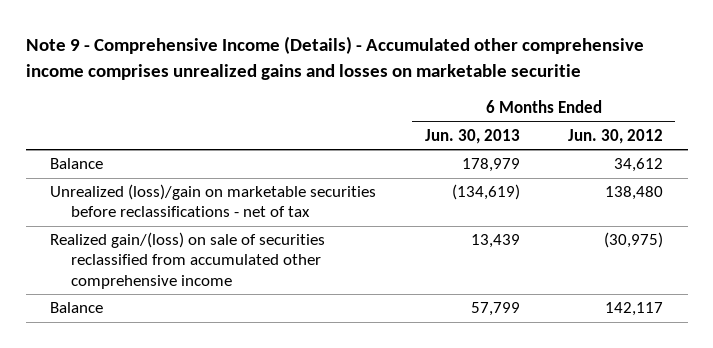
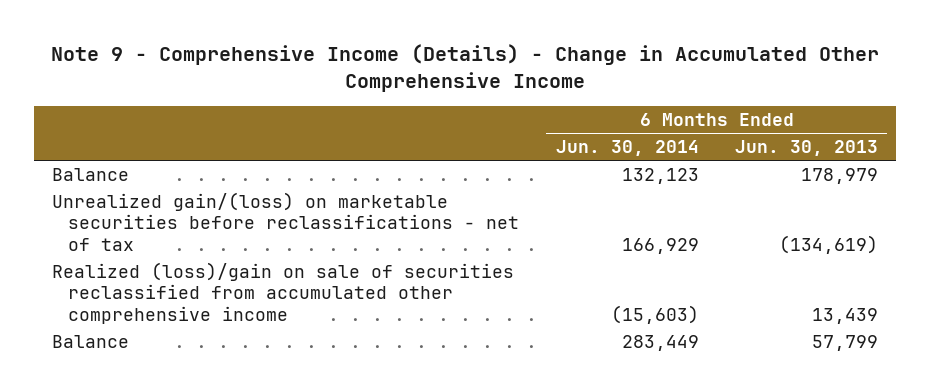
- Note 9 - Comprehensive Income (Details) - Accumulated other comprehensive income comprises unrealized gains and losses on marketable securitie
+ Note 9 - Comprehensive Income (Details) - Change in Accumulated Other Comprehensive Income
- | 6 Months Ended Jun. 30, 2013 | 6 Months Ended Jun. 30, 2012
+ | 6 Months Ended Jun. 30, 2014 | 6 Months Ended Jun. 30, 2013
- Unrealized (loss)/gain on marketable securities before reclassifications - net of tax | (134,619) | 138,480
- Realized gain/(loss) on sale of securities reclassified from accumulated other comprehensive income | 13,439 | (30,975)
+ Unrealized gain/(loss) on marketable securities before reclassifications - net of tax | 166,929 | (134,619)
+ Realized (loss)/gain on sale of securities reclassified from accumulated other comprehensive income | (15,603) | 13,439

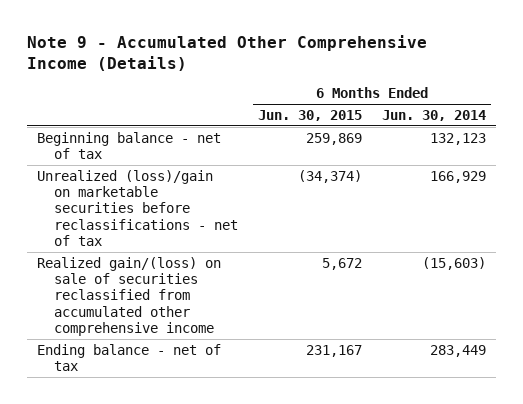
- Note 9 - Comprehensive Income (Details) - Change in Accumulated Other Comprehensive Income
+ Note 9 - Accumulated Other Comprehensive Income (Details)
- | 6 Months Ended Jun. 30, 2014 | 6 Months Ended Jun. 30, 2013
+ | 6 Months Ended Jun. 30, 2015 | 6 Months Ended Jun. 30, 2014
- Balance | 132,123 | 178,979
- Unrealized gain/(loss) on marketable securities before reclassifications - net of tax | 166,929 | (134,619)
- Realized (loss)/gain on sale of securities reclassified from accumulated other comprehensive income | (15,603) | 13,439
- Balance | 283,449 | 57,799
+ Beginning balance - net of tax | 259,869 | 132,123
+ Unrealized (loss)/gain on marketable securities before reclassifications - net of tax | (34,374) | 166,929
+ Realized gain/(loss) on sale of securities reclassified from accumulated other comprehensive income | 5,672 | (15,603)
+ Ending balance - net of tax | 231,167 | 283,449

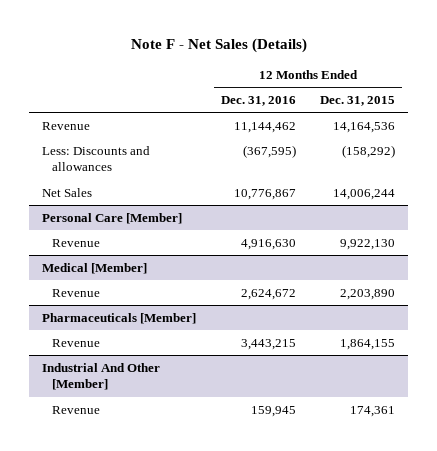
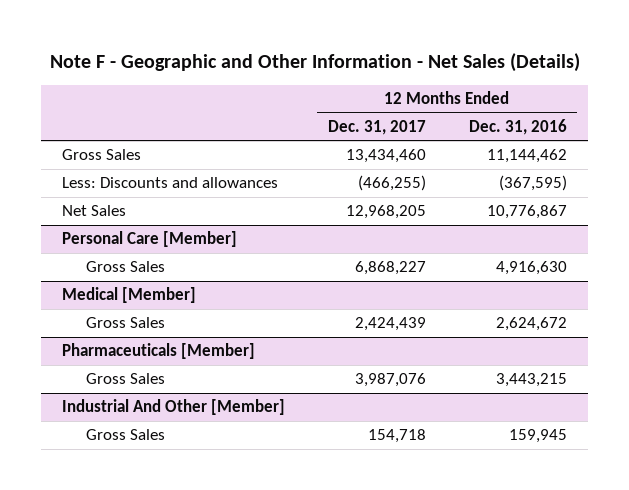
- Note F - Net Sales (Details)
+ Note F - Geographic and Other Information - Net Sales (Details)
- | 12 Months Ended Dec. 31, 2016 | 12 Months Ended Dec. 31, 2015
+ | 12 Months Ended Dec. 31, 2017 | 12 Months Ended Dec. 31, 2016
- Revenue | 11,144,462 | 14,164,536
+ Gross Sales | 13,434,460 | 11,144,462
@ Personal Care [Member]
- Revenue | 4,916,630 | 9,922,130
+ Gross Sales | 6,868,227 | 4,916,630
@ Medical [Member]
- Revenue | 2,624,672 | 2,203,890
+ Gross Sales | 2,424,439 | 2,624,672
@ Pharmaceuticals [Member]
- Revenue | 3,443,215 | 1,864,155
+ Gross Sales | 3,987,076 | 3,443,215
@ Industrial And Other [Member]
- Revenue | 159,945 | 174,361
+ Gross Sales | 154,718 | 159,945

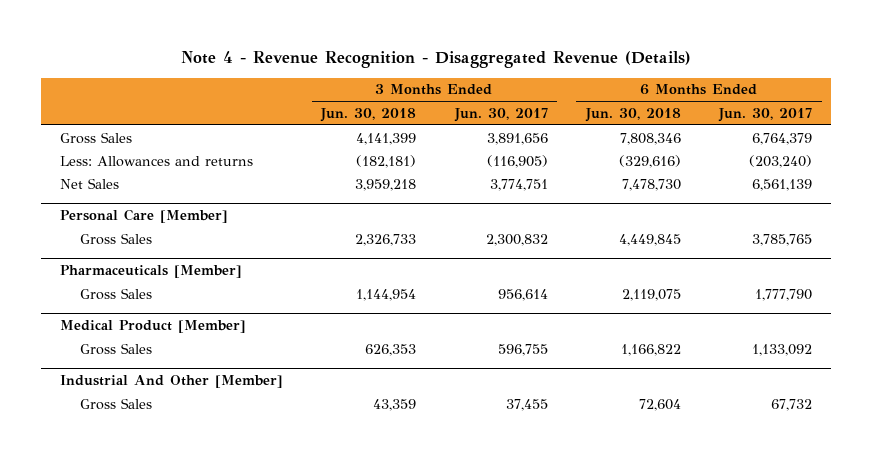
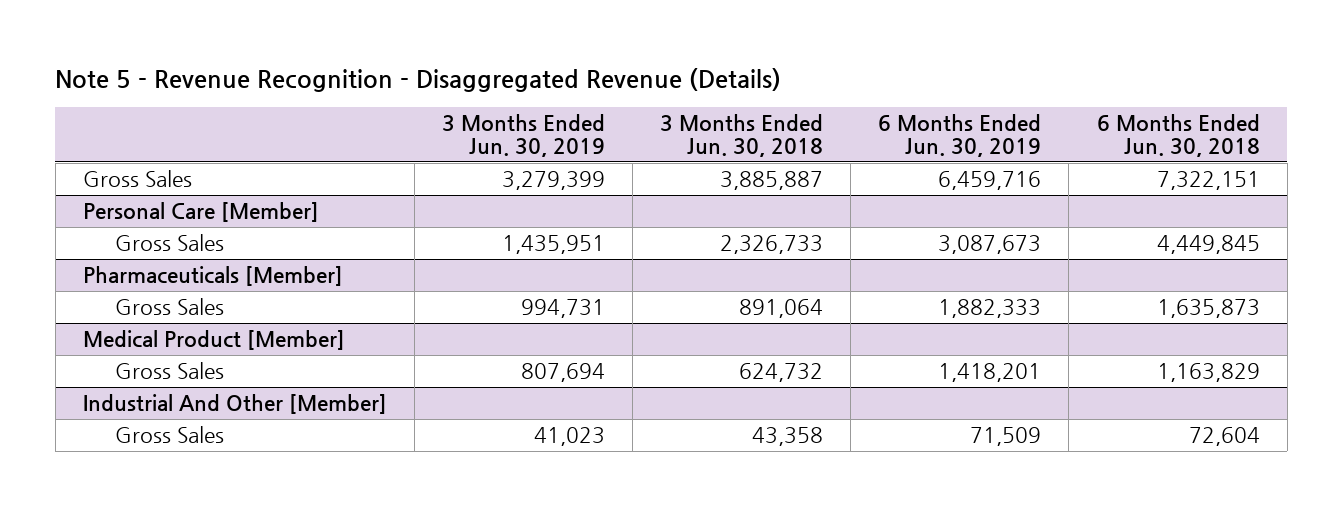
- Note 4 - Revenue Recognition - Disaggregated Revenue (Details)
+ Note 5 - Revenue Recognition - Disaggregated Revenue (Details)
- | 3 Months Ended Jun. 30, 2018 | 3 Months Ended Jun. 30, 2017 | 6 Months Ended Jun. 30, 2018 | 6 Months Ended Jun. 30, 2017
+ | 3 Months Ended Jun. 30, 2019 | 3 Months Ended Jun. 30, 2018 | 6 Months Ended Jun. 30, 2019 | 6 Months Ended Jun. 30, 2018
- Gross Sales | 4,141,399 | 3,891,656 | 7,808,346 | 6,764,379
- Less: Allowances and returns | (182,181) | (116,905) | (329,616) | (203,240)
- Net Sales | 3,959,218 | 3,774,751 | 7,478,730 | 6,561,139
+ Gross Sales | 3,279,399 | 3,885,887 | 6,459,716 | 7,322,151
@ Pharmaceuticals [Member]
- Gross Sales | 1,144,954 | 956,614 | 2,119,075 | 1,777,790
+ Gross Sales | 994,731 | 891,064 | 1,882,333 | 1,635,873
@ Medical Product [Member]
- Gross Sales | 626,353 | 596,755 | 1,166,822 | 1,133,092
+ Gross Sales | 807,694 | 624,732 | 1,418,201 | 1,163,829
@ Industrial And Other [Member]
- Gross Sales | 43,359 | 37,455 | 72,604 | 67,732
+ Gross Sales | 41,023 | 43,358 | 71,509 | 72,604

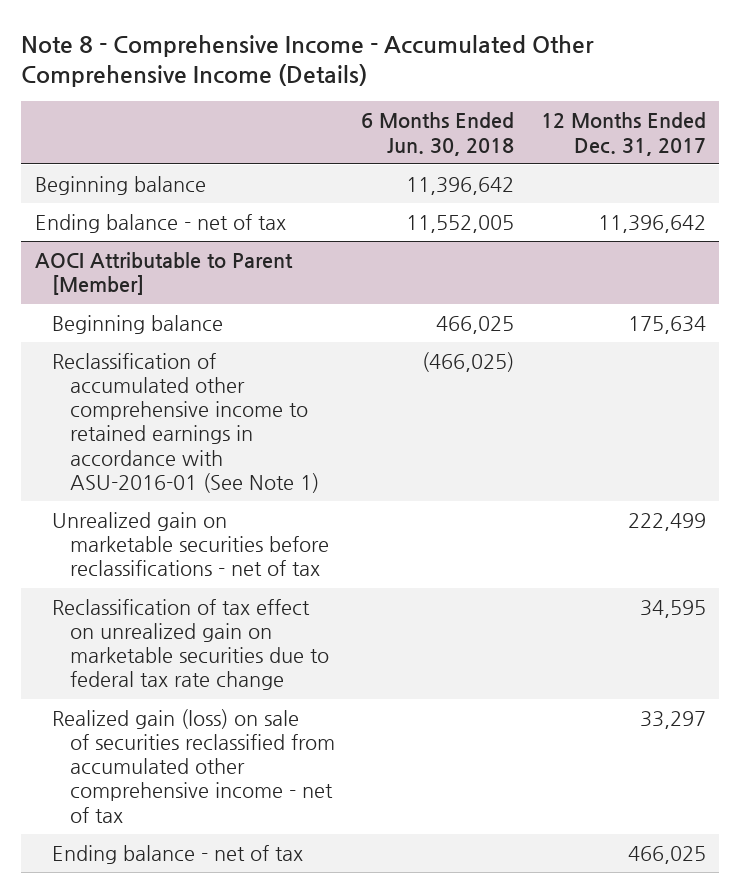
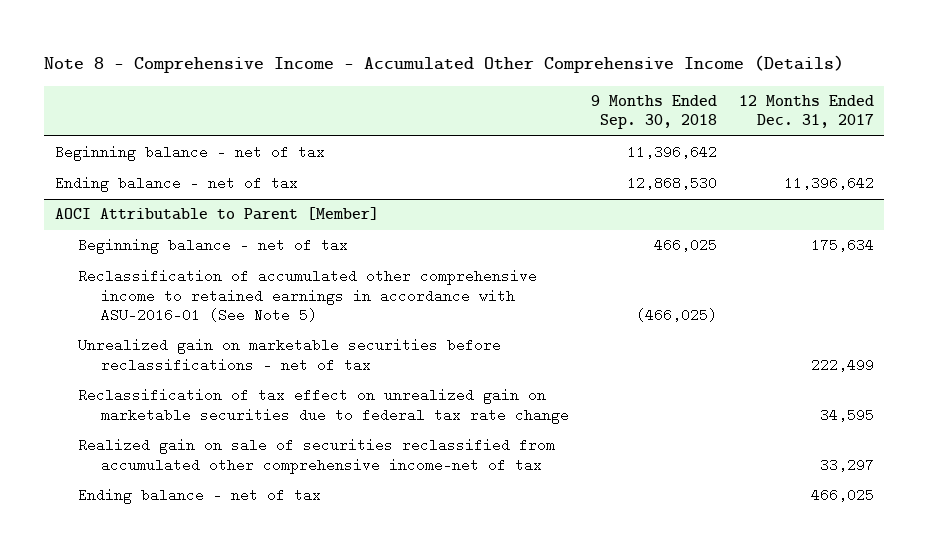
- | 6 Months Ended Jun. 30, 2018 | 12 Months Ended Dec. 31, 2017
+ | 9 Months Ended Sep. 30, 2018 | 12 Months Ended Dec. 31, 2017
- Beginning balance | 11,396,642 |
+ Beginning balance - net of tax | 11,396,642 |
@ AOCI Attributable to Parent [Member]
- Beginning balance | 466,025 | 175,634
- Reclassification of accumulated other comprehensive income to retained earnings in accordance with ASU-2016-01 (See Note 1) | (466,025) |
+ Beginning balance - net of tax | 466,025 | 175,634
+ Reclassification of accumulated other comprehensive income to retained earnings in accordance with ASU-2016-01 (See Note 5) | (466,025) |
- Realized gain (loss) on sale of securities reclassified from accumulated other comprehensive income - net of tax | | 33,297
+ Realized gain on sale of securities reclassified from accumulated other comprehensive income-net of tax | | 33,297

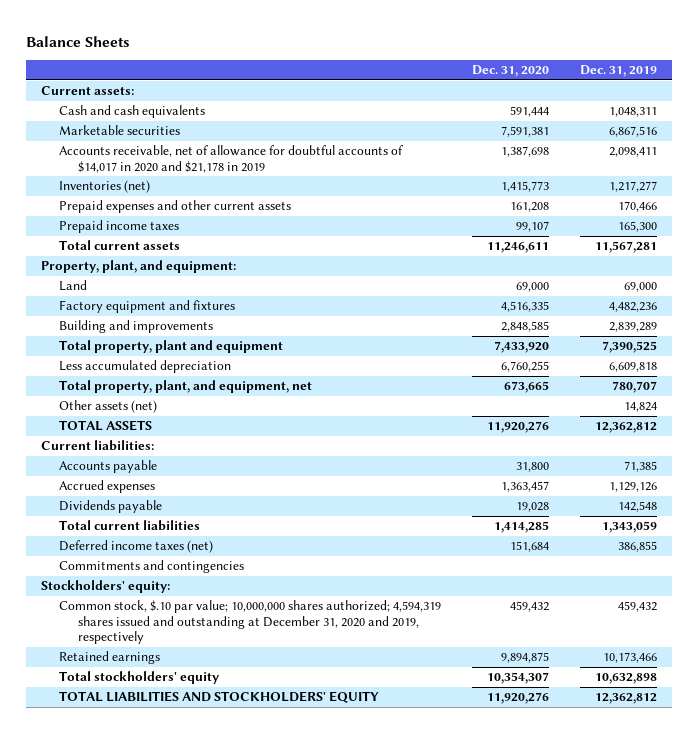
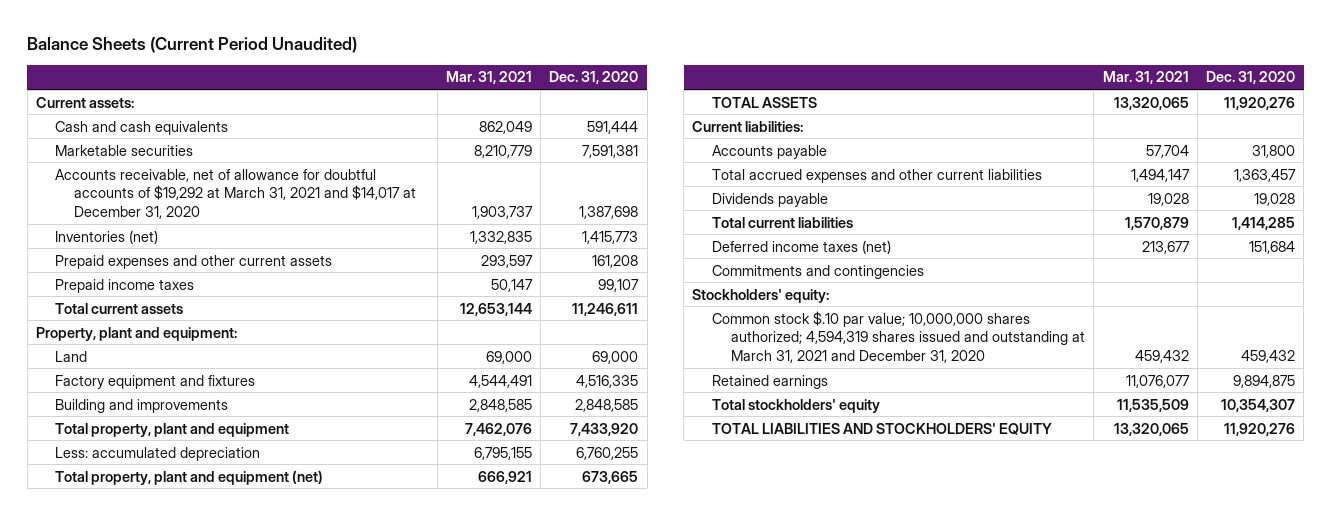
- Balance Sheets
+ Balance Sheets (Current Period Unaudited)
- | Dec. 31, 2020 | Dec. 31, 2019
+ | Mar. 31, 2021 | Dec. 31, 2020
- Accounts receivable, net of allowance for doubtful accounts of $14,017 in 2020 and $21,178 in 2019 | 1,387,698 | 2,098,411
+ Accounts receivable, net of allowance for doubtful accounts of $19,292 at March 31, 2021 and $14,017 at December 31, 2020 | 1,903,737 | 1,387,698
- Property, plant, and equipment:
+ Property, plant and equipment:
- Less accumulated depreciation | 6,760,255 | 6,609,818
- Total property, plant, and equipment, net | 673,665 | 780,707
- Other assets (net) | | 14,824
+ Less: accumulated depreciation | 6,795,155 | 6,760,255
+ Total property, plant and equipment (net) | 666,921 | 673,665
- Accrued expenses | 1,363,457 | 1,129,126
+ Total accrued expenses and other current liabilities | 1,494,147 | 1,363,457
- Common stock, $.10 par value; 10,000,000 shares authorized; 4,594,319 shares issued and outstanding at December 31, 2020 and 2019, respectively | 459,432 | 459,432
+ Common stock $.10 par value; 10,000,000 shares authorized; 4,594,319 shares issued and outstanding at March 31, 2021 and December 31, 2020 | 459,432 | 459,432

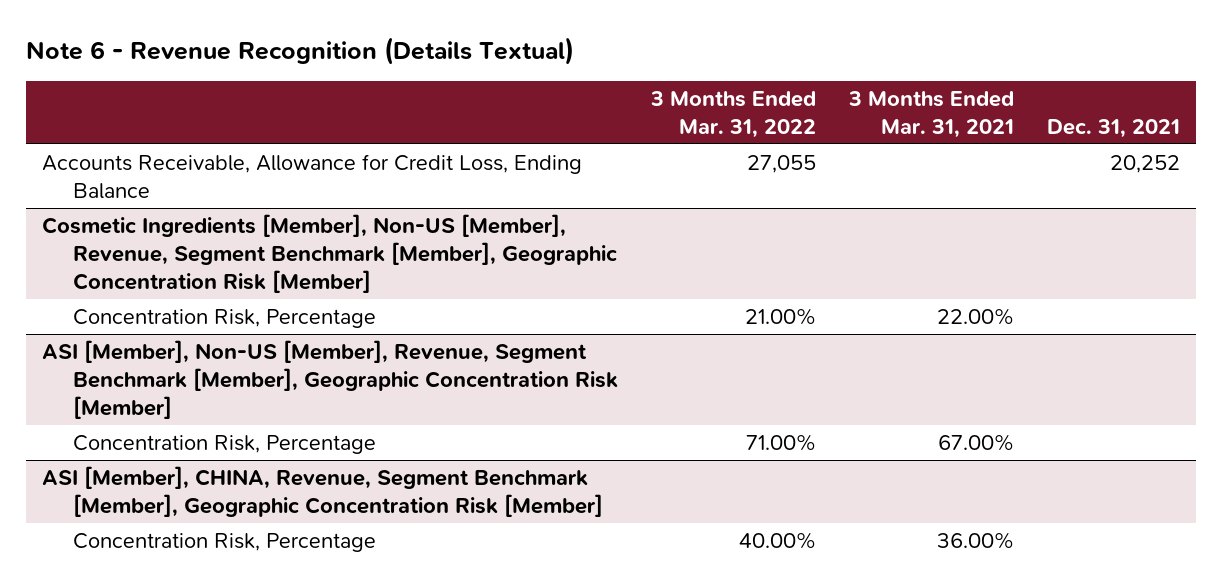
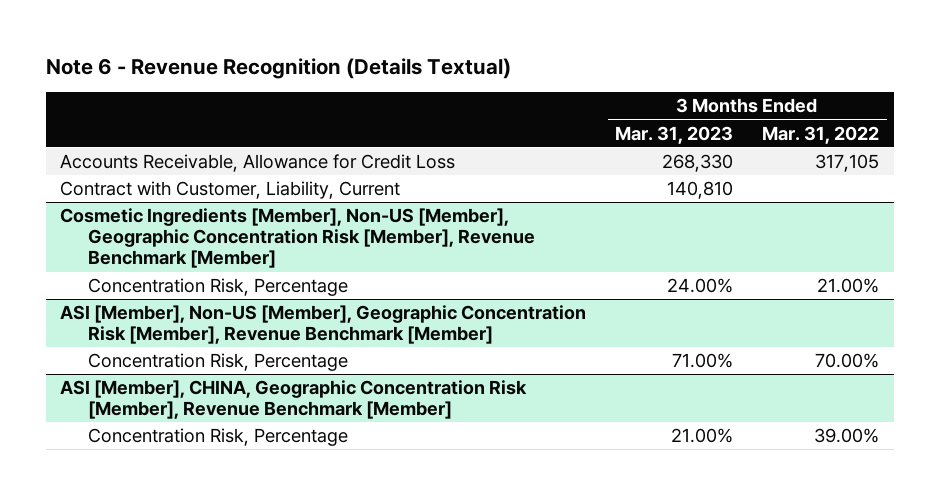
- | 3 Months Ended Mar. 31, 2022 | 3 Months Ended Mar. 31, 2021 | Dec. 31, 2021
+ | 3 Months Ended Mar. 31, 2023 | 3 Months Ended Mar. 31, 2022
- Accounts Receivable, Allowance for Credit Loss, Ending Balance | 27,055 | | 20,252
- Cosmetic Ingredients [Member], Non-US [Member], Revenue, Segment Benchmark [Member], Geographic Concentration Risk [Member]
+ Accounts Receivable, Allowance for Credit Loss | 268,330 | 317,105
+ Contract with Customer, Liability, Current | 140,810 |
+ Cosmetic Ingredients [Member], Non-US [Member], Geographic Concentration Risk [Member], Revenue Benchmark [Member]
- ASI [Member], Non-US [Member], Revenue, Segment Benchmark [Member], Geographic Concentration Risk [Member]
- Concentration Risk, Percentage | 71.00% | 67.00% |
- ASI [Member], CHINA, Revenue, Segment Benchmark [Member], Geographic Concentration Risk [Member]
- Concentration Risk, Percentage | 40.00% | 36.00% |
+ ASI [Member], Non-US [Member], Geographic Concentration Risk [Member], Revenue Benchmark [Member]
+ Concentration Risk, Percentage | 71.00% | 70.00%
+ ASI [Member], CHINA, Geographic Concentration Risk [Member], Revenue Benchmark [Member]
+ Concentration Risk, Percentage | 21.00% | 39.00%

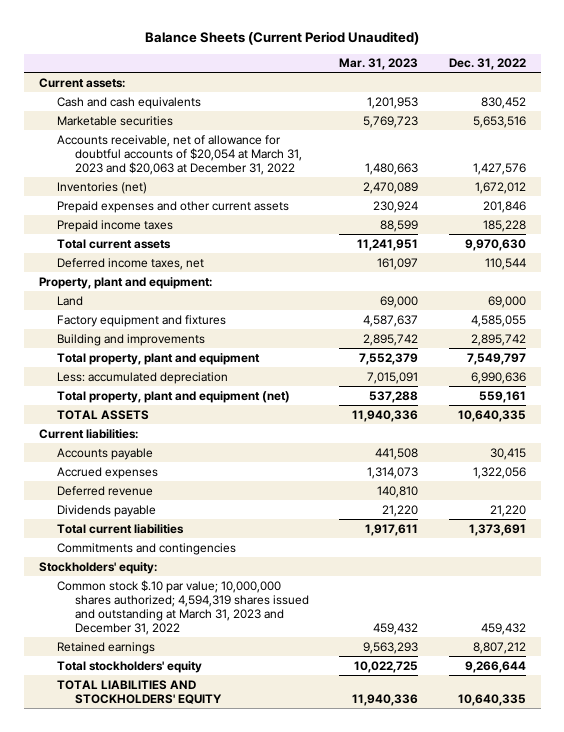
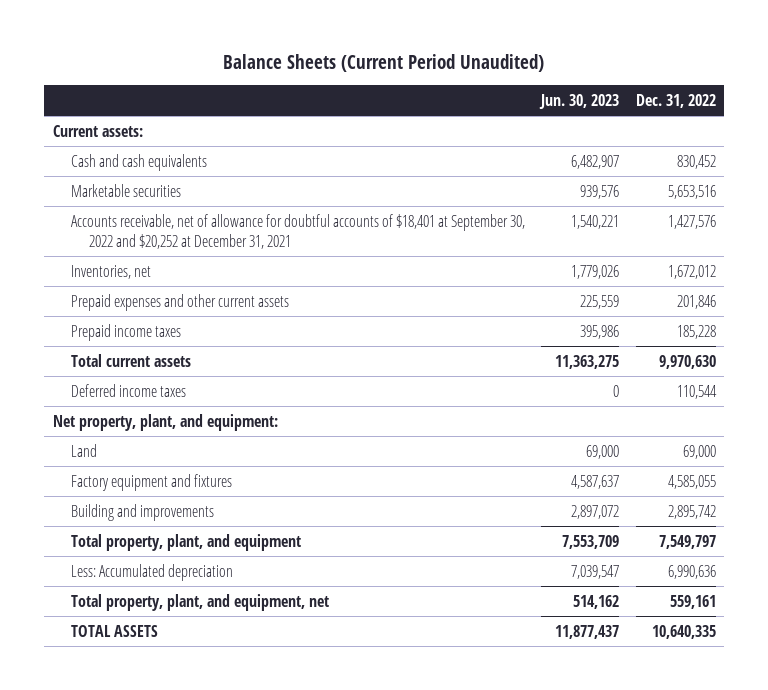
- | Mar. 31, 2023 | Dec. 31, 2022
+ | Jun. 30, 2023 | Dec. 31, 2022
- Accounts receivable, net of allowance for doubtful accounts of $20,054 at March 31, 2023 and $20,063 at December 31, 2022 | 1,480,663 | 1,427,576
- Inventories (net) | 2,470,089 | 1,672,012
+ Accounts receivable, net of allowance for doubtful accounts of $18,401 at September 30, 2022 and $20,252 at December 31, 2021 | 1,540,221 | 1,427,576
+ Inventories, net | 1,779,026 | 1,672,012
- Deferred income taxes, net | 161,097 | 110,544
- Property, plant and equipment:
+ Deferred income taxes | 0 | 110,544
+ Net property, plant, and equipment:
- Total property, plant and equipment | 7,552,379 | 7,549,797
- Less: accumulated depreciation | 7,015,091 | 6,990,636
- Total property, plant and equipment (net) | 537,288 | 559,161
+ Total property, plant, and equipment | 7,553,709 | 7,549,797
+ Less: Accumulated depreciation | 7,039,547 | 6,990,636
+ Total property, plant, and equipment, net | 514,162 | 559,161
- Current liabilities:
- Accounts payable | 441,508 | 30,415
- Accrued expenses | 1,314,073 | 1,322,056
- Deferred revenue | 140,810 |
- Dividends payable | 21,220 | 21,220
- Total current liabilities | 1,917,611 | 1,373,691
- Commitments and contingencies
- Stockholders' equity:
- Common stock $.10 par value; 10,000,000 shares authorized; 4,594,319 shares issued and outstanding at March 31, 2023 and December 31, 2022 | 459,432 | 459,432
- Retained earnings | 9,563,293 | 8,807,212
- Total stockholders' equity | 10,022,725 | 9,266,644
- TOTAL LIABILITIES AND STOCKHOLDERS' EQUITY | 11,940,336 | 10,640,335

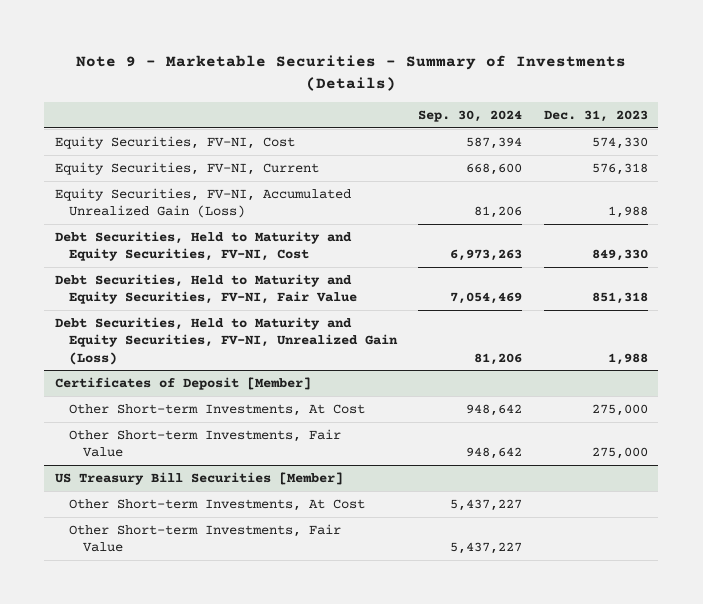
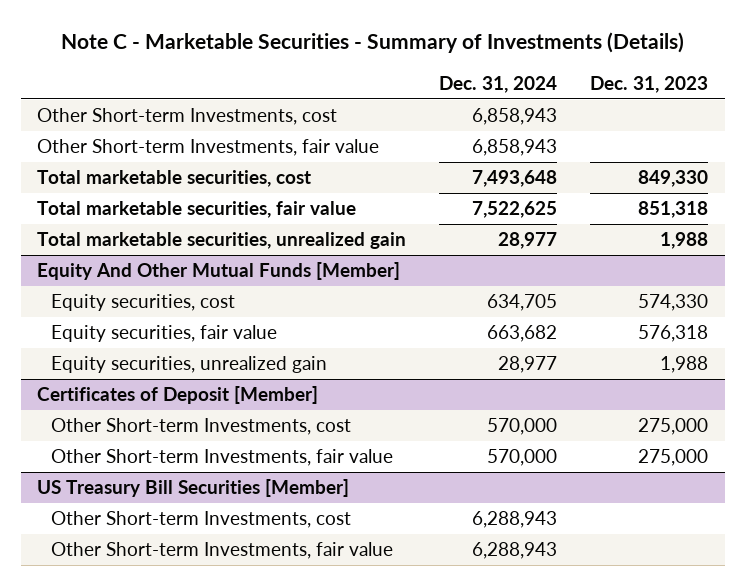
- Note 9 - Marketable Securities - Summary of Investments (Details)
+ Note C - Marketable Securities - Summary of Investments (Details)
- | Sep. 30, 2024 | Dec. 31, 2023
+ | Dec. 31, 2024 | Dec. 31, 2023
- Equity Securities, FV-NI, Cost | 587,394 | 574,330
- Equity Securities, FV-NI, Current | 668,600 | 576,318
- Equity Securities, FV-NI, Accumulated Unrealized Gain (Loss) | 81,206 | 1,988
- Debt Securities, Held to Maturity and Equity Securities, FV-NI, Cost | 6,973,263 | 849,330
- Debt Securities, Held to Maturity and Equity Securities, FV-NI, Fair Value | 7,054,469 | 851,318
- Debt Securities, Held to Maturity and Equity Securities, FV-NI, Unrealized Gain (Loss) | 81,206 | 1,988
+ Other Short-term Investments, cost | 6,858,943 |
+ Other Short-term Investments, fair value | 6,858,943 |
+ Total marketable securities, cost | 7,493,648 | 849,330
+ Total marketable securities, fair value | 7,522,625 | 851,318
+ Total marketable securities, unrealized gain | 28,977 | 1,988
+ Equity And Other Mutual Funds [Member]
+ Equity securities, cost | 634,705 | 574,330
+ Equity securities, fair value | 663,682 | 576,318
+ Equity securities, unrealized gain | 28,977 | 1,988
@ Certificates of Deposit [Member]
- Other Short-term Investments, At Cost | 948,642 | 275,000
- Other Short-term Investments, Fair Value | 948,642 | 275,000
+ Other Short-term Investments, cost | 570,000 | 275,000
+ Other Short-term Investments, fair value | 570,000 | 275,000
@ US Treasury Bill Securities [Member]
- Other Short-term Investments, At Cost | 5,437,227 |
- Other Short-term Investments, Fair Value | 5,437,227 |
+ Other Short-term Investments, cost | 6,288,943 |
+ Other Short-term Investments, fair value | 6,288,943 |

